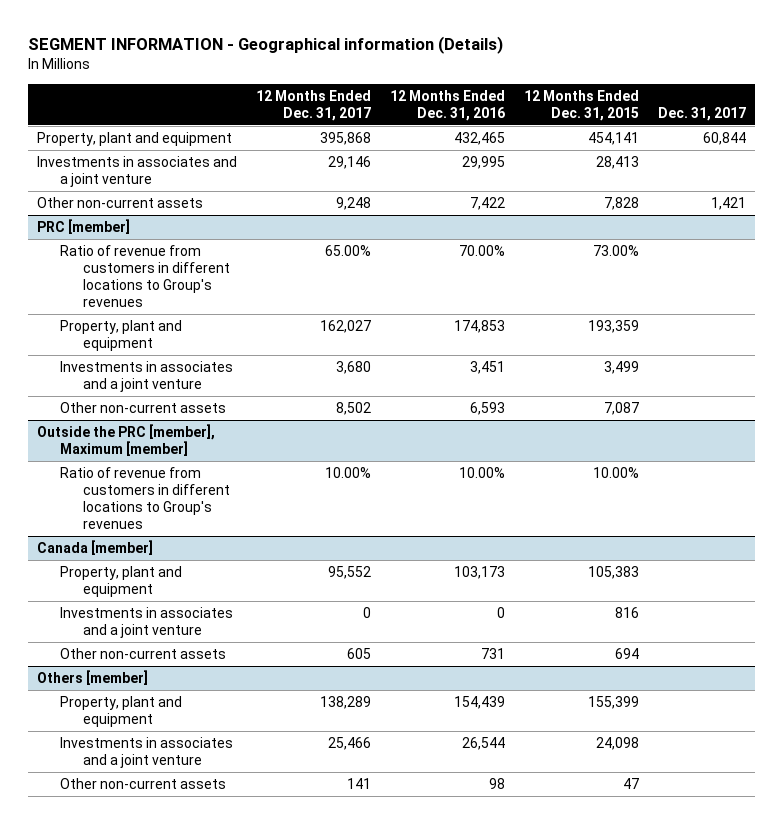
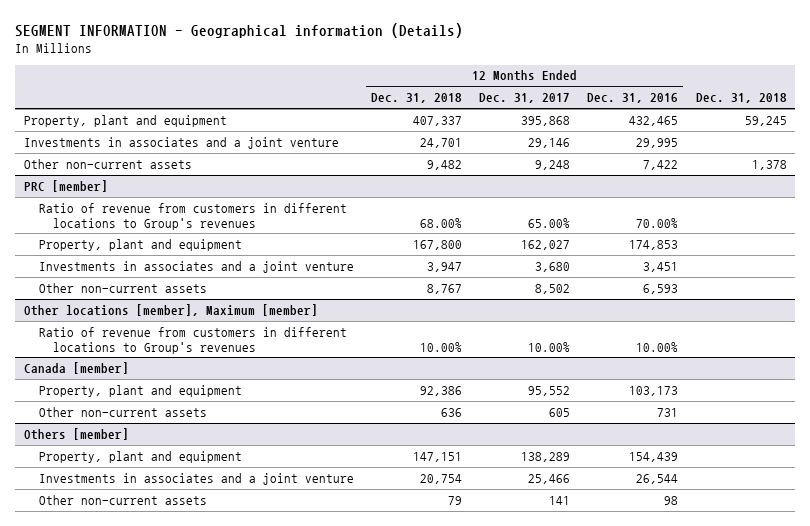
- | 12 Months Ended Dec. 31, 2017 | 12 Months Ended Dec. 31, 2016 | 12 Months Ended Dec. 31, 2015 | Dec. 31, 2017
+ | 12 Months Ended Dec. 31, 2018 | 12 Months Ended Dec. 31, 2017 | 12 Months Ended Dec. 31, 2016 | Dec. 31, 2018
- Outside the PRC [member], Maximum [member]
+ Other locations [member], Maximum [member]
@ Canada [member]
- Investments in associates and a joint venture | 0 | 0 | 816 |

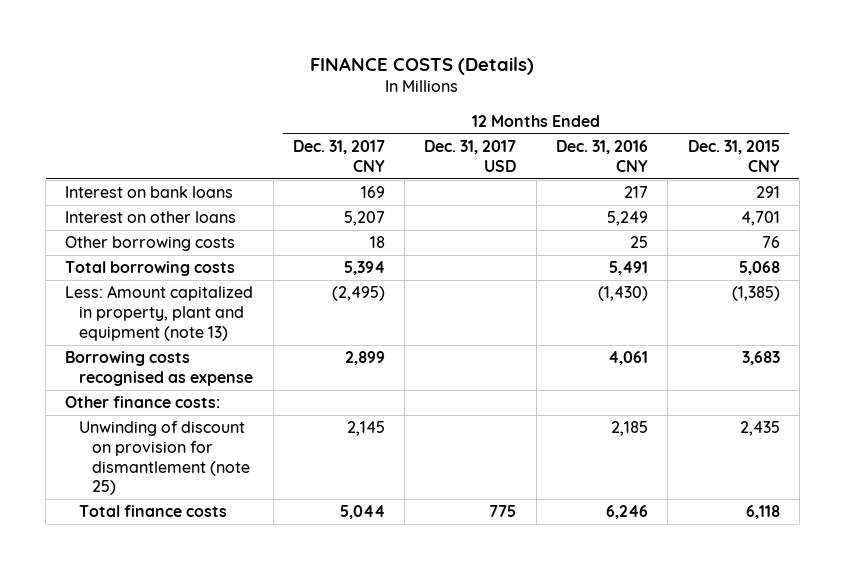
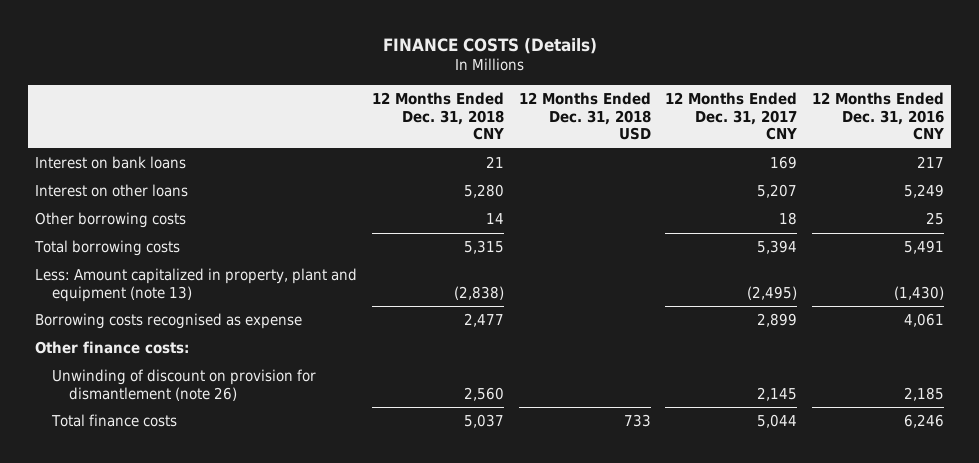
- | 12 Months Ended Dec. 31, 2017 CNY | 12 Months Ended Dec. 31, 2017 USD | 12 Months Ended Dec. 31, 2016 CNY | 12 Months Ended Dec. 31, 2015 CNY
+ | 12 Months Ended Dec. 31, 2018 CNY | 12 Months Ended Dec. 31, 2018 USD | 12 Months Ended Dec. 31, 2017 CNY | 12 Months Ended Dec. 31, 2016 CNY
- Unwinding of discount on provision for dismantlement (note 25) | 2,145 | | 2,185 | 2,435
+ Unwinding of discount on provision for dismantlement (note 26) | 2,560 | | 2,145 | 2,185

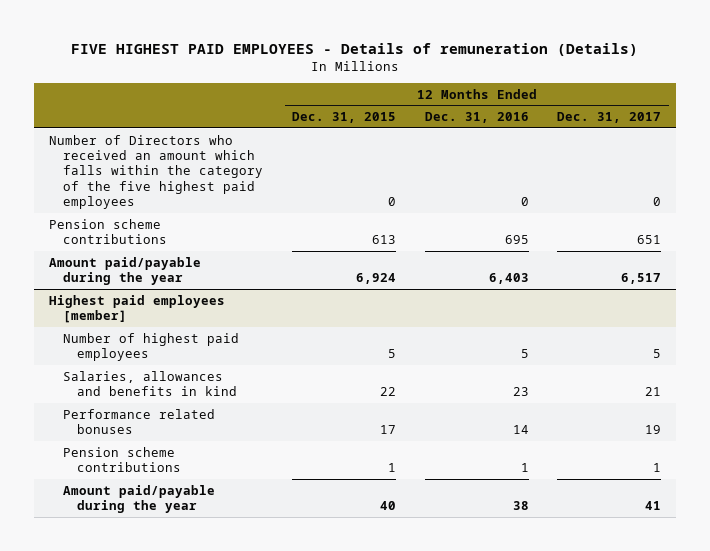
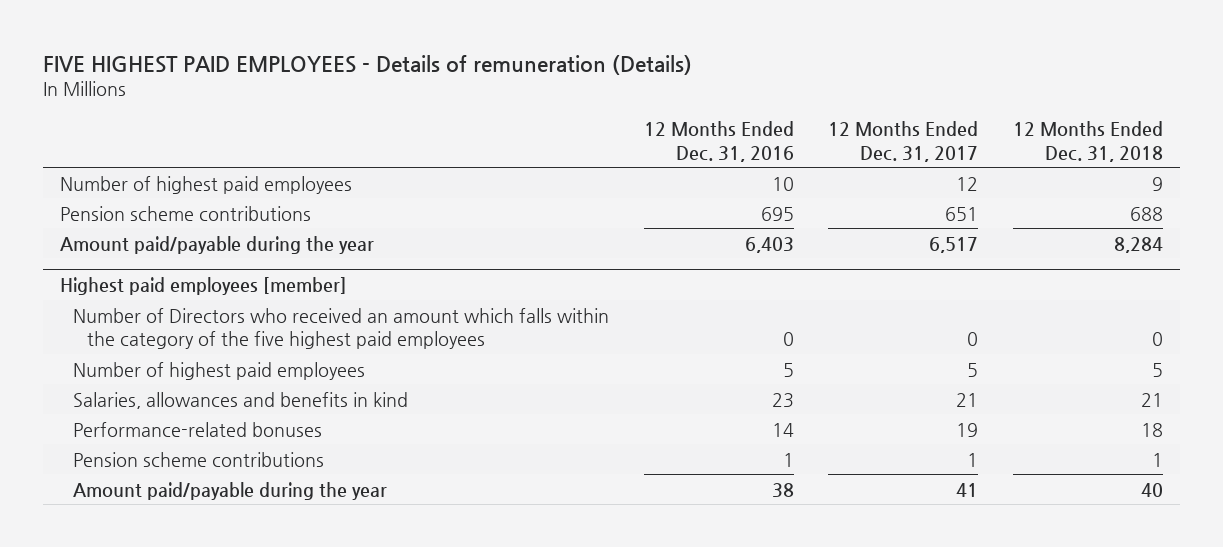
- | 12 Months Ended Dec. 31, 2015 | 12 Months Ended Dec. 31, 2016 | 12 Months Ended Dec. 31, 2017
+ | 12 Months Ended Dec. 31, 2016 | 12 Months Ended Dec. 31, 2017 | 12 Months Ended Dec. 31, 2018
- Number of Directors who received an amount which falls within the category of the five highest paid employees | 0 | 0 | 0
+ Number of highest paid employees | 10 | 12 | 9
@ Highest paid employees [member]
+ Number of Directors who received an amount which falls within the category of the five highest paid employees | 0 | 0 | 0
- Performance related bonuses | 17 | 14 | 19
+ Performance-related bonuses | 14 | 19 | 18

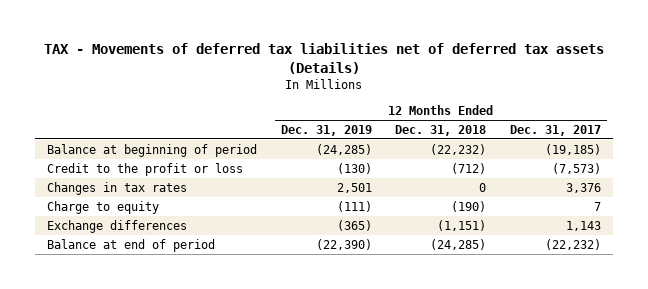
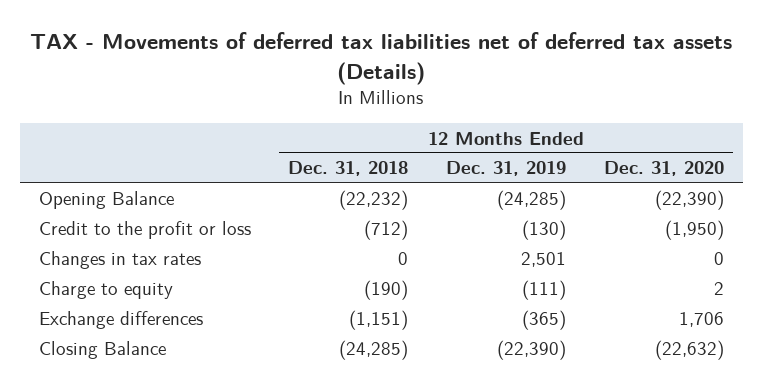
- | 12 Months Ended Dec. 31, 2019 | 12 Months Ended Dec. 31, 2018 | 12 Months Ended Dec. 31, 2017
+ | 12 Months Ended Dec. 31, 2018 | 12 Months Ended Dec. 31, 2019 | 12 Months Ended Dec. 31, 2020
- Balance at beginning of period | (24,285) | (22,232) | (19,185)
+ Opening Balance | (22,232) | (24,285) | (22,390)
- Balance at end of period | (22,390) | (24,285) | (22,232)
+ Closing Balance | (24,285) | (22,390) | (22,632)

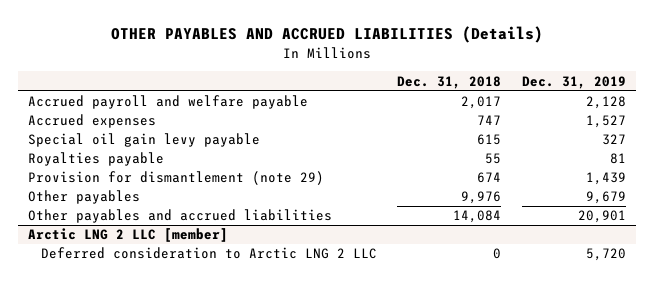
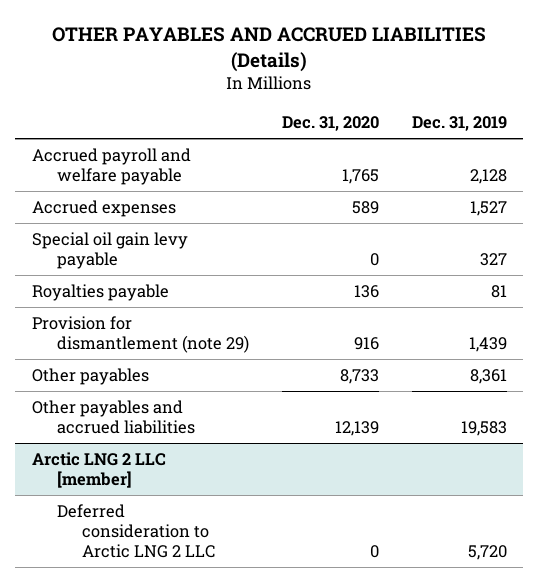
- | Dec. 31, 2018 | Dec. 31, 2019
+ | Dec. 31, 2020 | Dec. 31, 2019
- Other payables | 9,976 | 9,679
- Other payables and accrued liabilities | 14,084 | 20,901
+ Other payables | 8,733 | 8,361
+ Other payables and accrued liabilities | 12,139 | 19,583

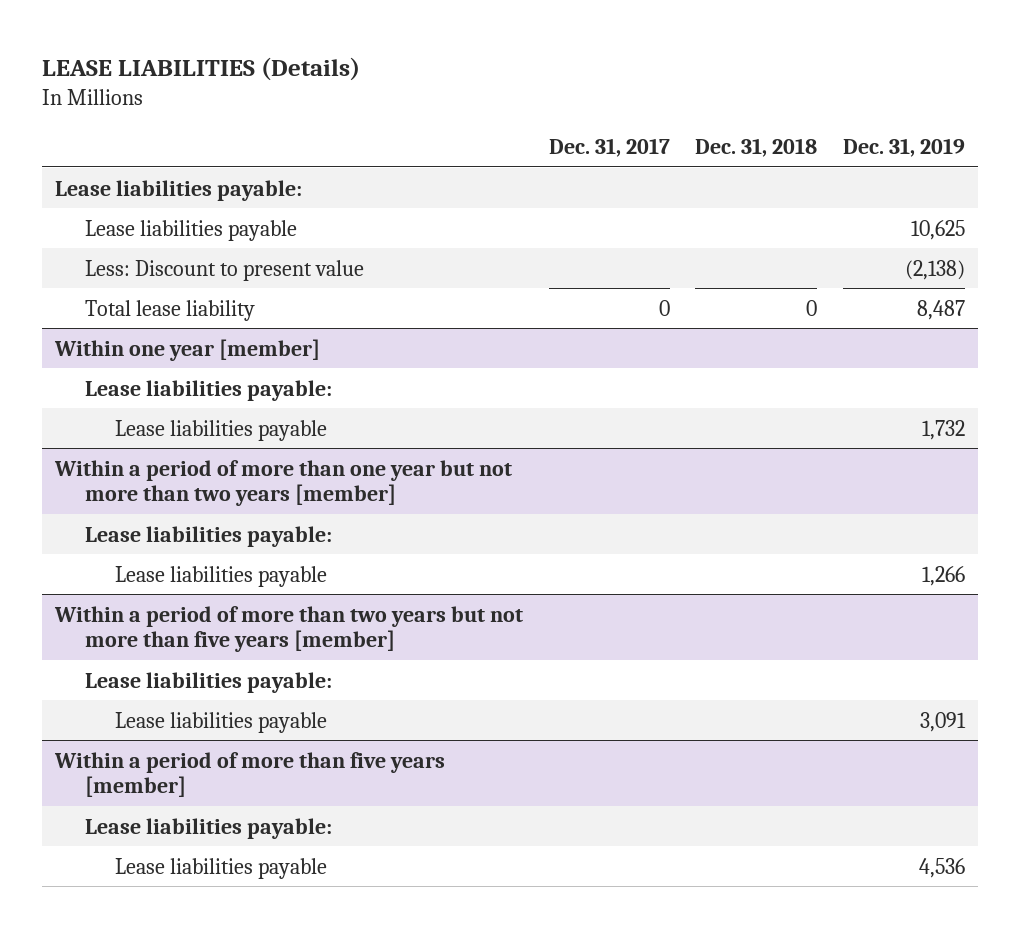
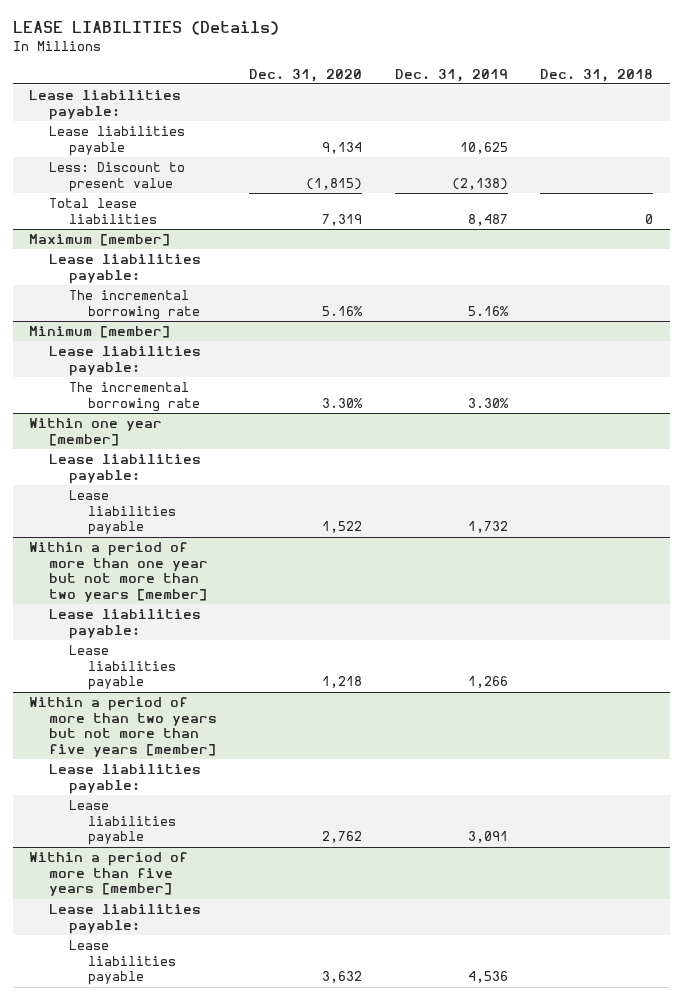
- | Dec. 31, 2017 | Dec. 31, 2018 | Dec. 31, 2019
+ | Dec. 31, 2020 | Dec. 31, 2019 | Dec. 31, 2018
- Total lease liability | 0 | 0 | 8,487
+ Total lease liabilities | 7,319 | 8,487 | 0
+ Maximum [member]
+ Lease liabilities payable:
+ The incremental borrowing rate | 5.16% | 5.16% |
+ Minimum [member]
+ Lease liabilities payable:
+ The incremental borrowing rate | 3.30% | 3.30% |

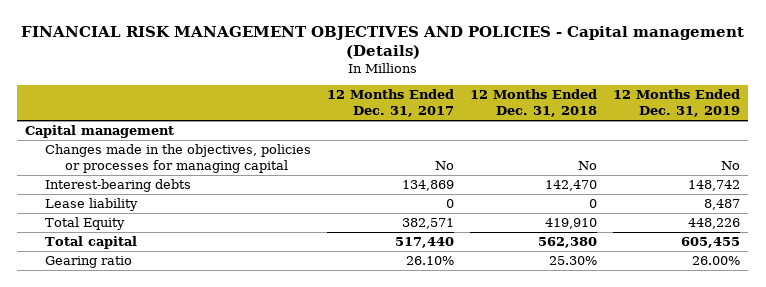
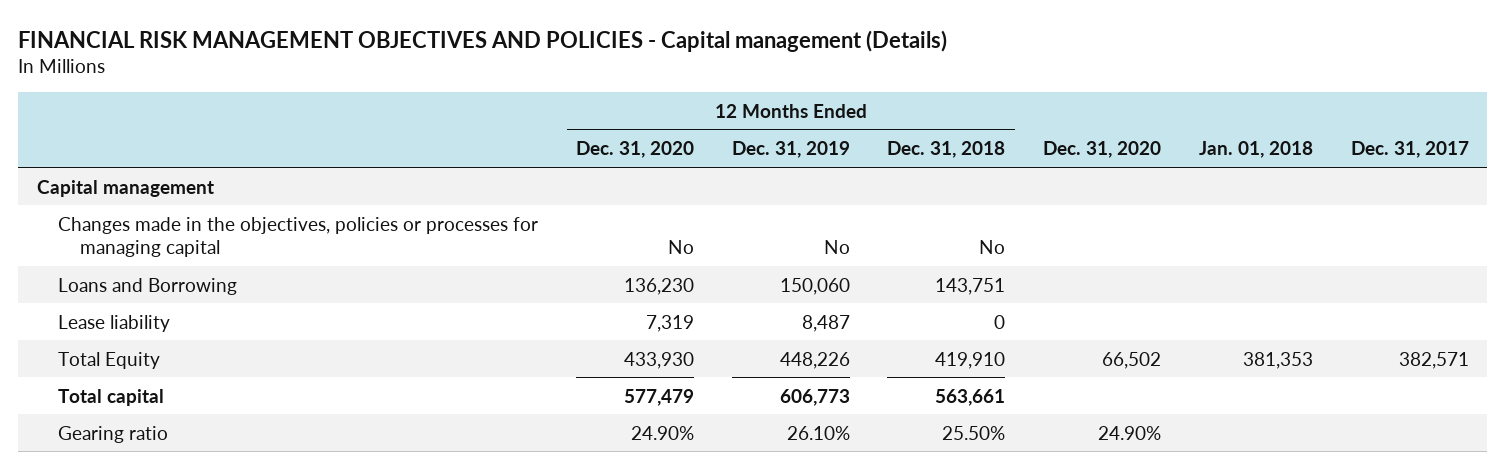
- | 12 Months Ended Dec. 31, 2017 | 12 Months Ended Dec. 31, 2018 | 12 Months Ended Dec. 31, 2019
+ | 12 Months Ended Dec. 31, 2020 | 12 Months Ended Dec. 31, 2019 | 12 Months Ended Dec. 31, 2018 | Dec. 31, 2020 | Jan. 01, 2018 | Dec. 31, 2017
- Interest-bearing debts | 134,869 | 142,470 | 148,742
+ Loans and Borrowing | 136,230 | 150,060 | 143,751 | | |
- Total capital | 517,440 | 562,380 | 605,455
- Gearing ratio | 26.10% | 25.30% | 26.00%
+ Total capital | 577,479 | 606,773 | 563,661 | | |
+ Gearing ratio | 24.90% | 26.10% | 25.50% | 24.90% | |

